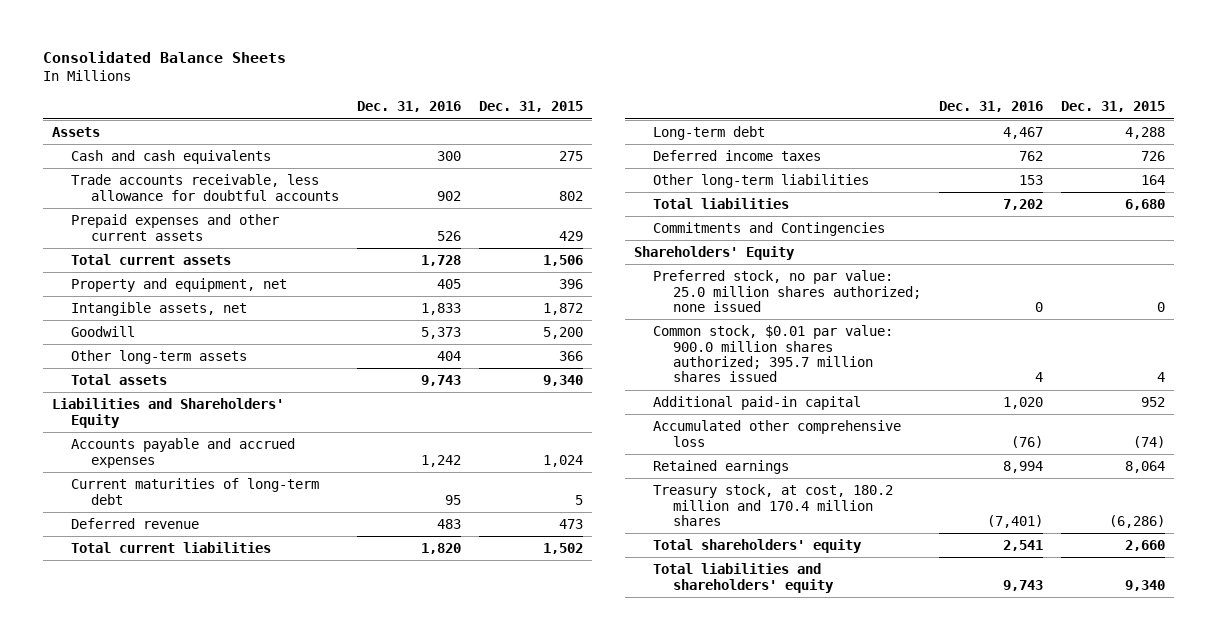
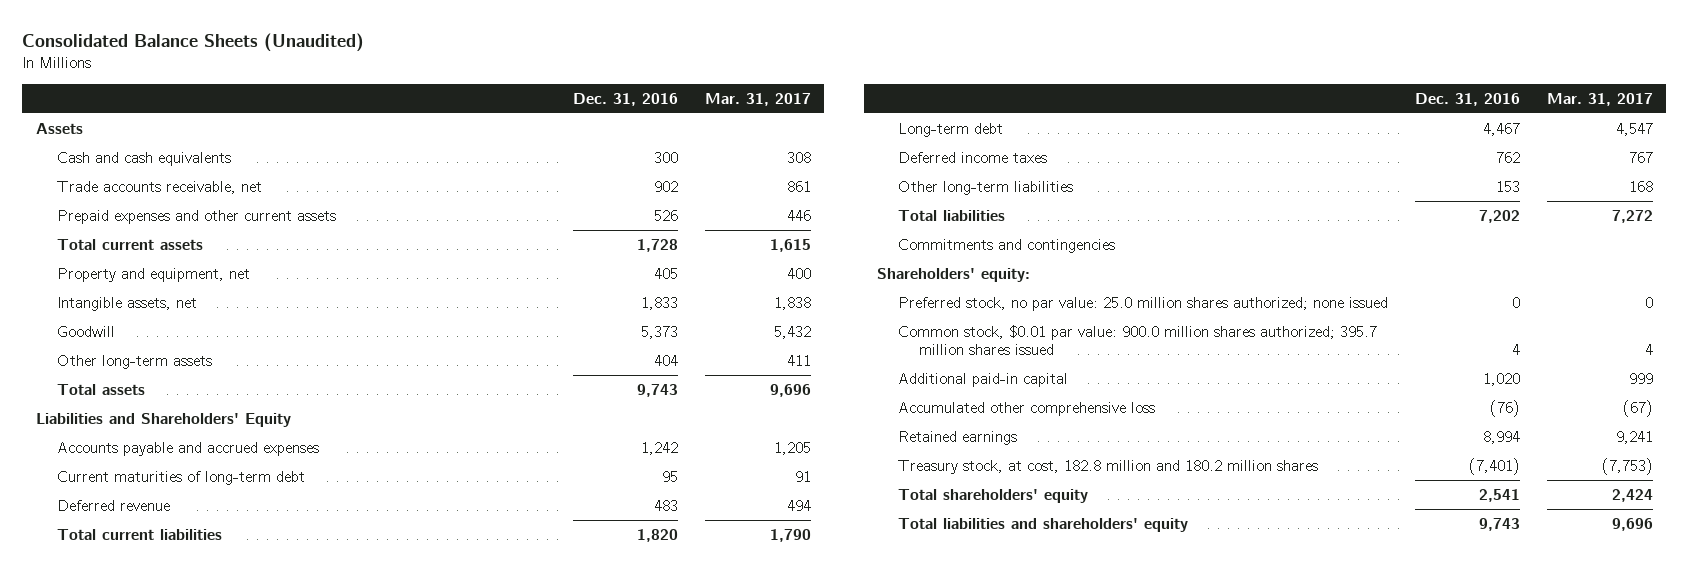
- Consolidated Balance Sheets
+ Consolidated Balance Sheets (Unaudited)
- | Dec. 31, 2016 | Dec. 31, 2015
+ | Dec. 31, 2016 | Mar. 31, 2017
- Trade accounts receivable, less allowance for doubtful accounts | 902 | 802
+ Trade accounts receivable, net | 902 | 861
- Commitments and Contingencies
- Shareholders' Equity
+ Commitments and contingencies
+ Shareholders' equity:
- Treasury stock, at cost, 180.2 million and 170.4 million shares | (7,401) | (6,286)
+ Treasury stock, at cost, 182.8 million and 180.2 million shares | (7,401) | (7,753)

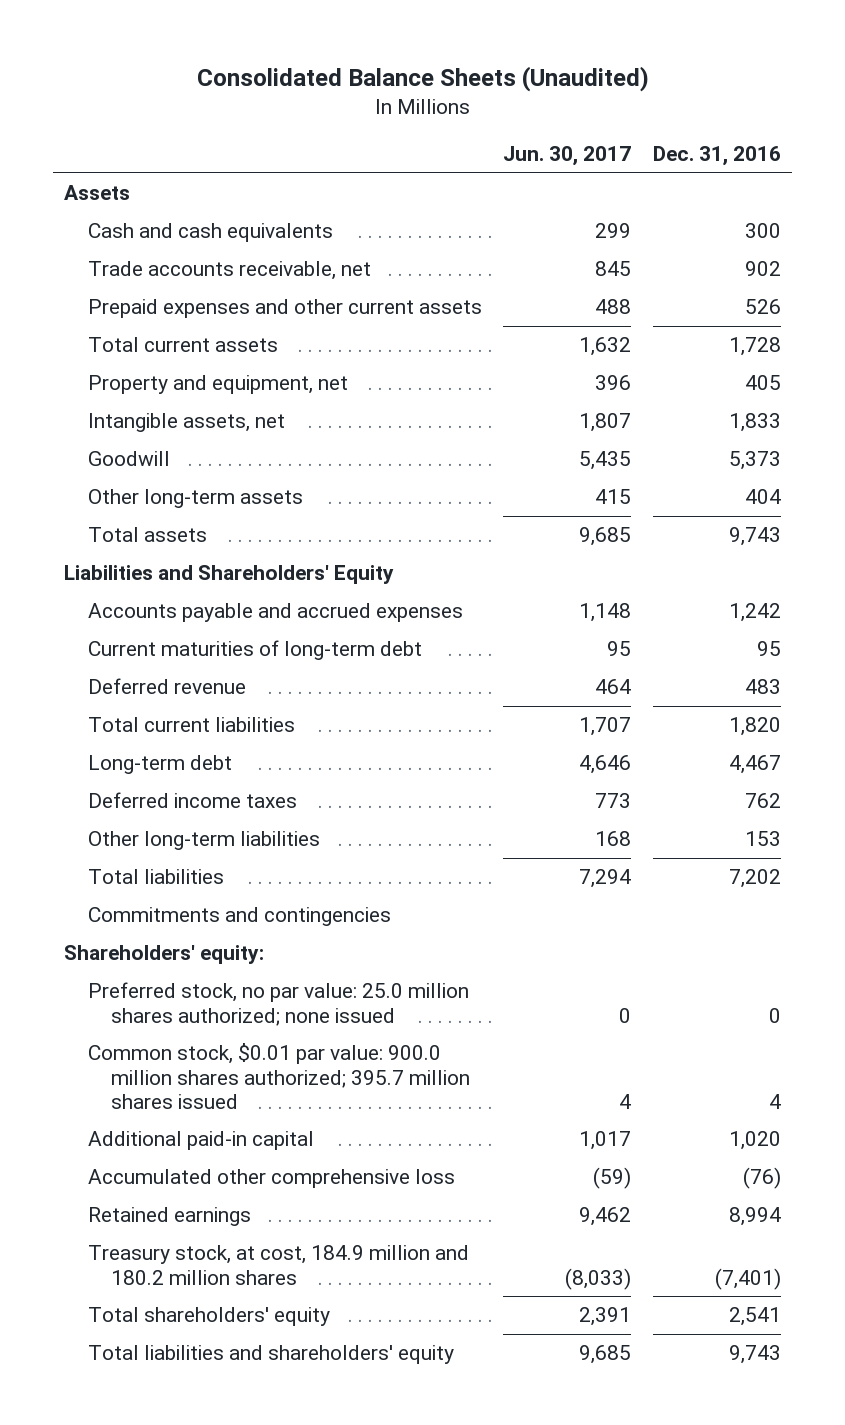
- | Dec. 31, 2016 | Mar. 31, 2017
+ | Jun. 30, 2017 | Dec. 31, 2016
- Treasury stock, at cost, 182.8 million and 180.2 million shares | (7,401) | (7,753)
+ Treasury stock, at cost, 184.9 million and 180.2 million shares | (8,033) | (7,401)

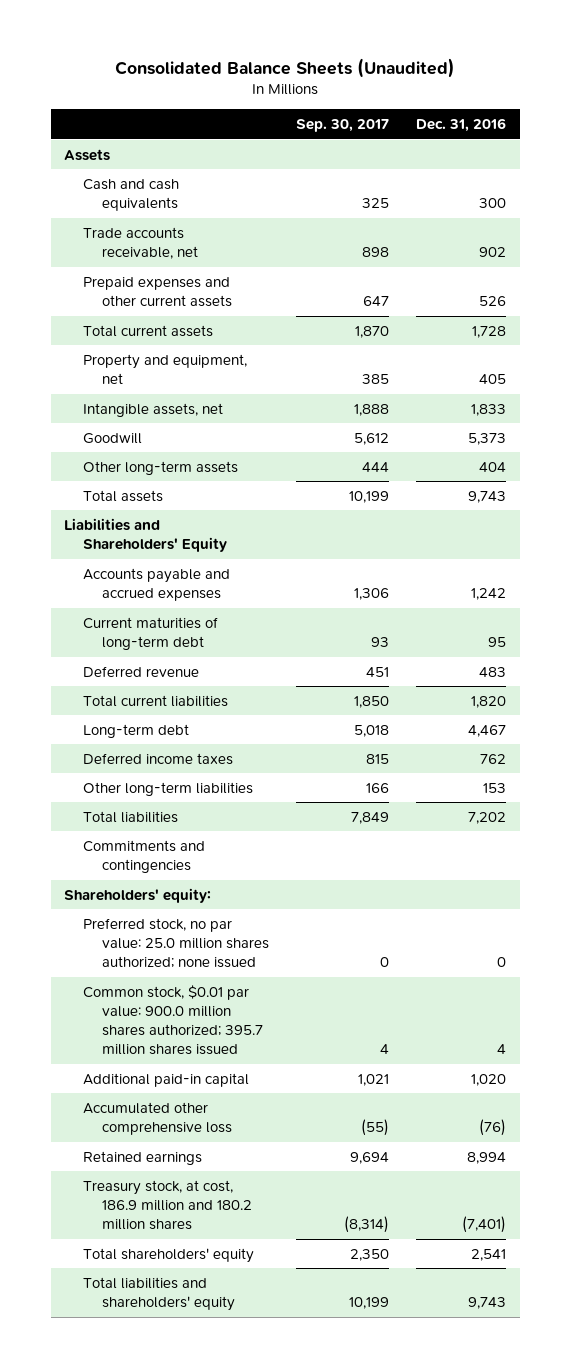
- | Jun. 30, 2017 | Dec. 31, 2016
+ | Sep. 30, 2017 | Dec. 31, 2016
- Treasury stock, at cost, 184.9 million and 180.2 million shares | (8,033) | (7,401)
+ Treasury stock, at cost, 186.9 million and 180.2 million shares | (8,314) | (7,401)

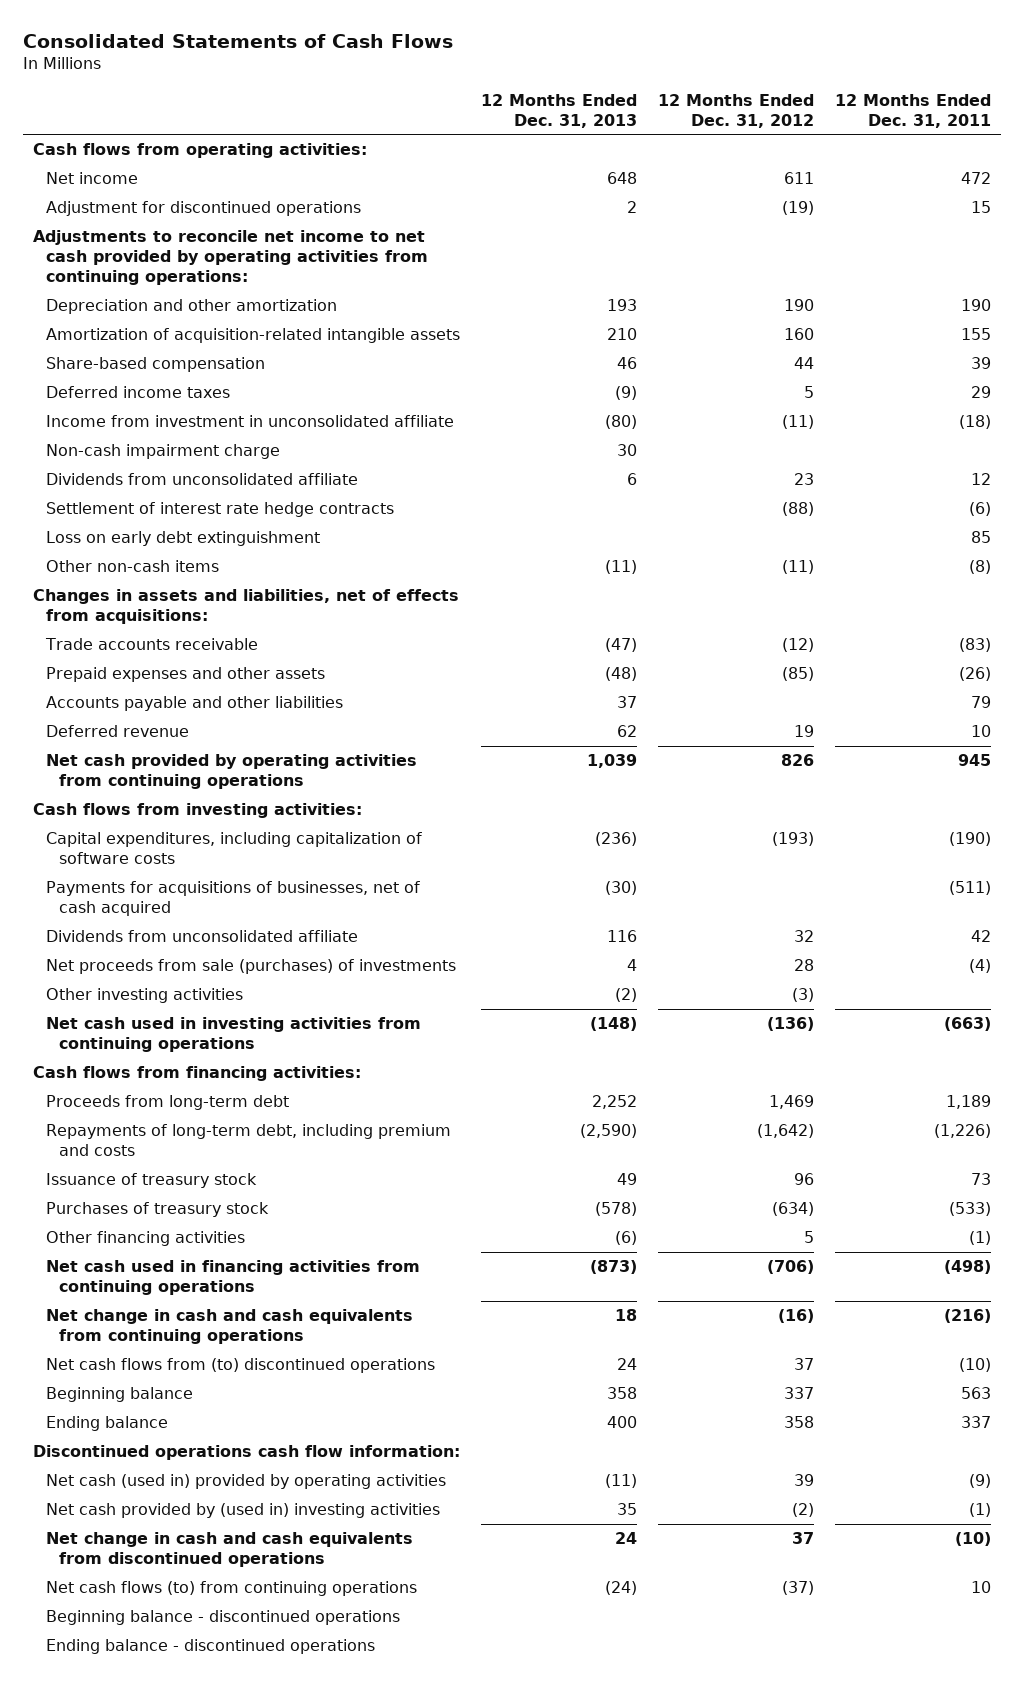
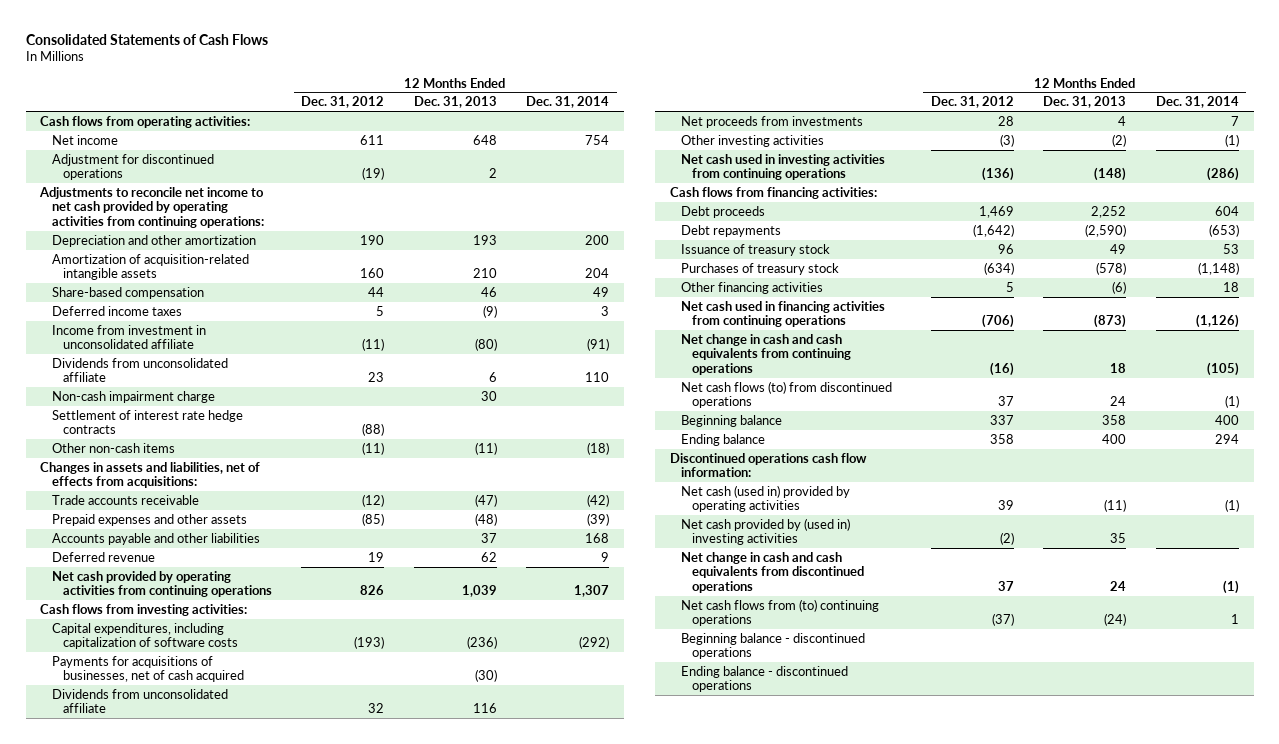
- | 12 Months Ended Dec. 31, 2013 | 12 Months Ended Dec. 31, 2012 | 12 Months Ended Dec. 31, 2011
+ | 12 Months Ended Dec. 31, 2012 | 12 Months Ended Dec. 31, 2013 | 12 Months Ended Dec. 31, 2014
moved down: Non-cash impairment charge | | 30 |
- Loss on early debt extinguishment | | | 85
- Net proceeds from sale (purchases) of investments | 4 | 28 | (4)
+ Net proceeds from investments | 28 | 4 | 7
- Proceeds from long-term debt | 2,252 | 1,469 | 1,189
- Repayments of long-term debt, including premium and costs | (2,590) | (1,642) | (1,226)
+ Debt proceeds | 1,469 | 2,252 | 604
+ Debt repayments | (1,642) | (2,590) | (653)
- Net cash flows from (to) discontinued operations | 24 | 37 | (10)
+ Net cash flows (to) from discontinued operations | 37 | 24 | (1)
- Net cash flows (to) from continuing operations | (24) | (37) | 10
+ Net cash flows from (to) continuing operations | (37) | (24) | 1

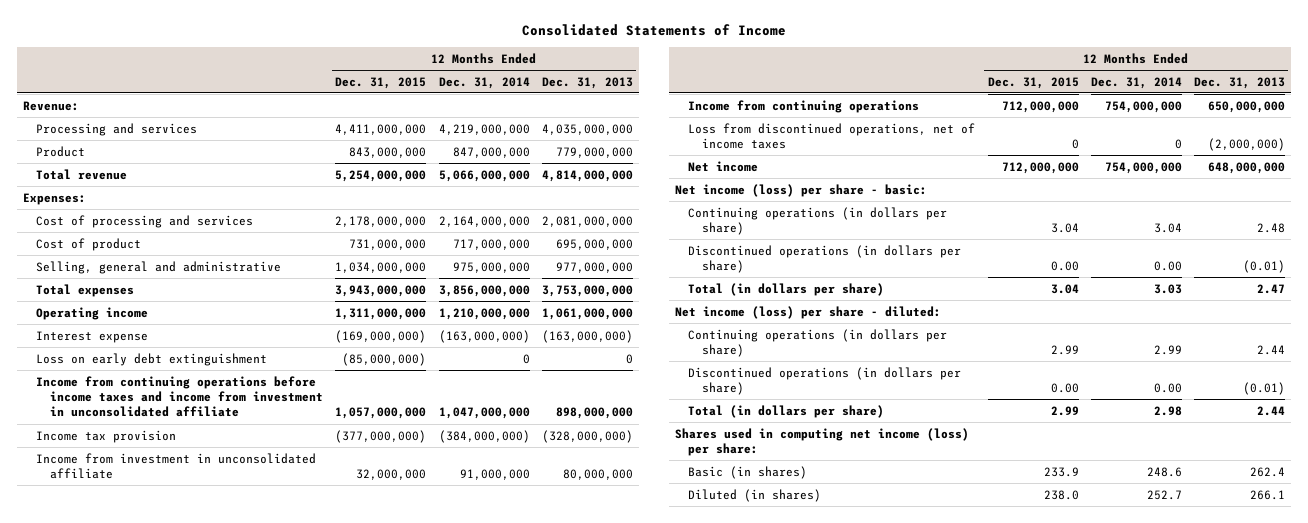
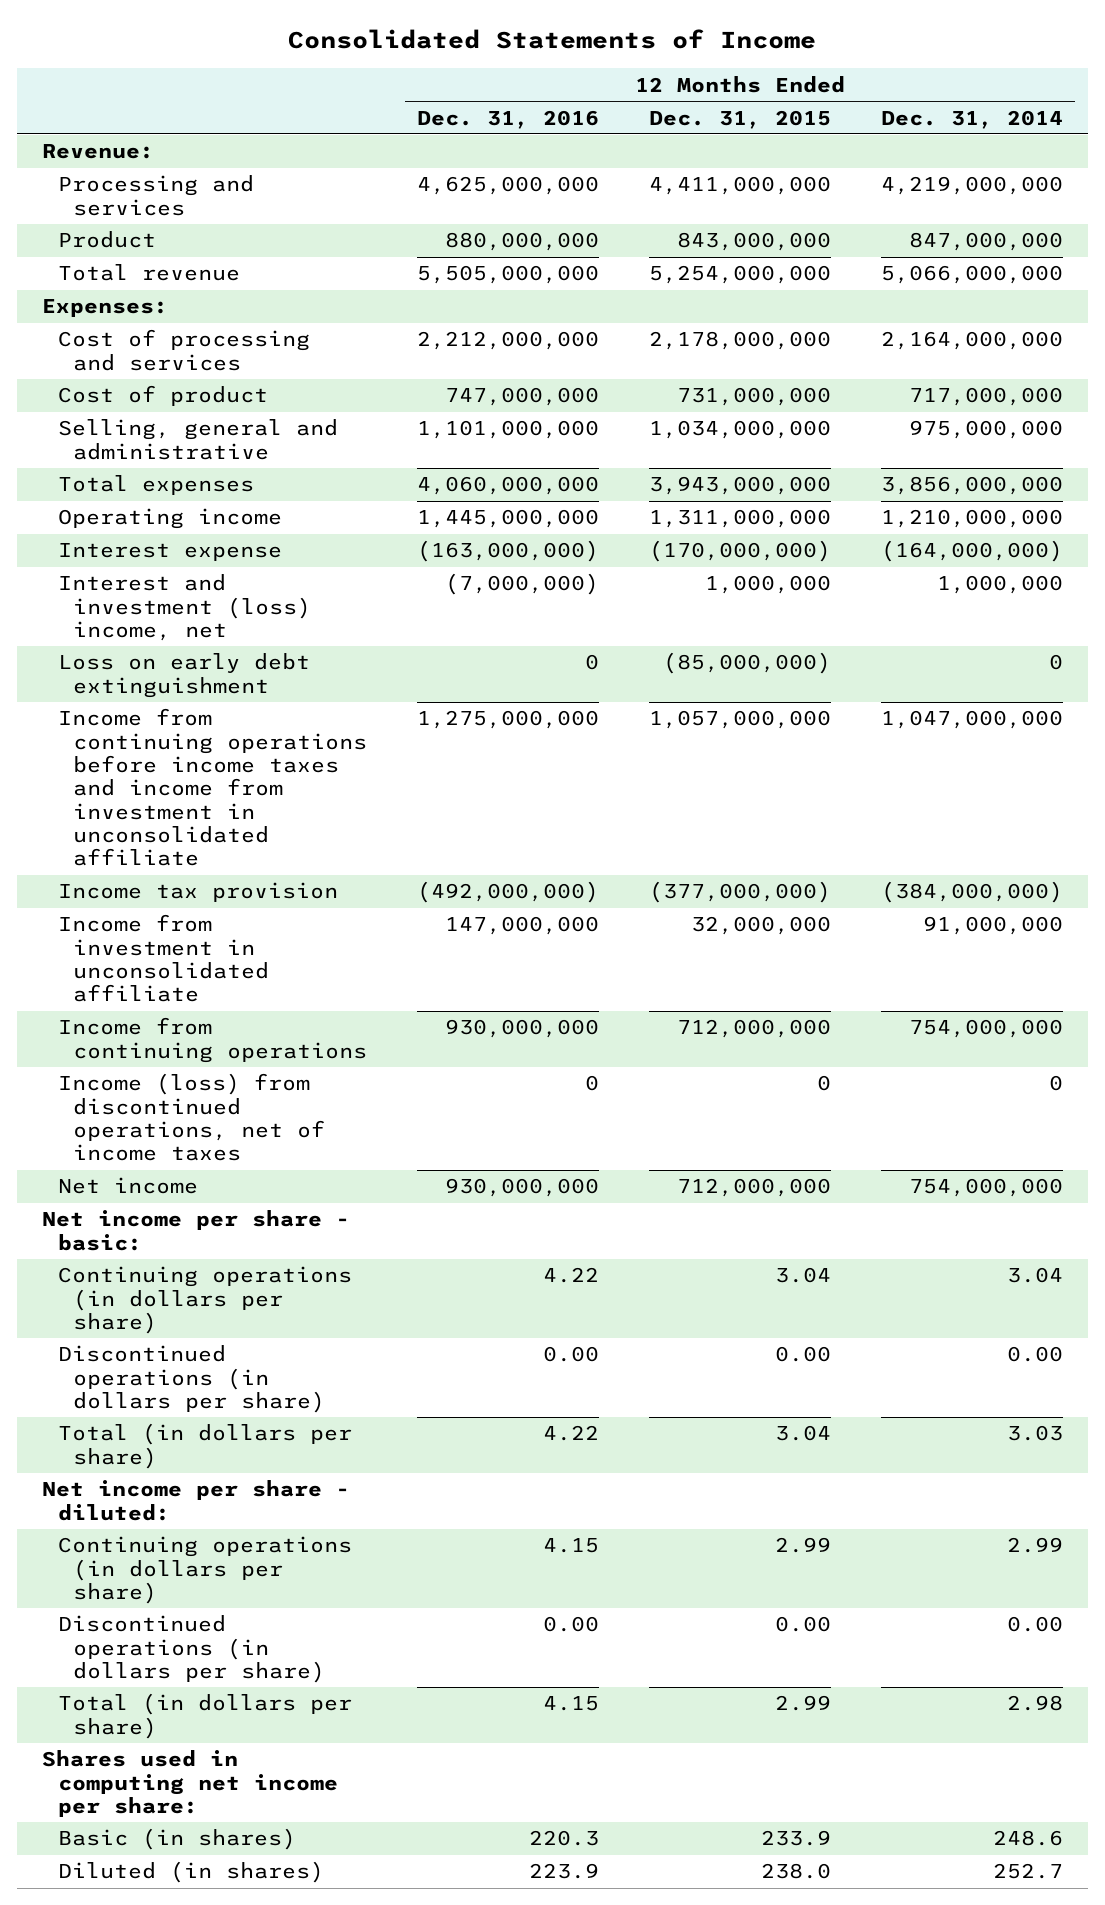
- | 12 Months Ended Dec. 31, 2015 | 12 Months Ended Dec. 31, 2014 | 12 Months Ended Dec. 31, 2013
+ | 12 Months Ended Dec. 31, 2016 | 12 Months Ended Dec. 31, 2015 | 12 Months Ended Dec. 31, 2014
- Interest expense | (169,000,000) | (163,000,000) | (163,000,000)
+ Interest expense | (163,000,000) | (170,000,000) | (164,000,000)
+ Interest and investment (loss) income, net | (7,000,000) | 1,000,000 | 1,000,000
- Loss from discontinued operations, net of income taxes | 0 | 0 | (2,000,000)
+ Income (loss) from discontinued operations, net of income taxes | 0 | 0 | 0
- Net income (loss) per share - basic:
+ Net income per share - basic:
- Net income (loss) per share - diluted:
+ Net income per share - diluted:
- Shares used in computing net income (loss) per share:
+ Shares used in computing net income per share:

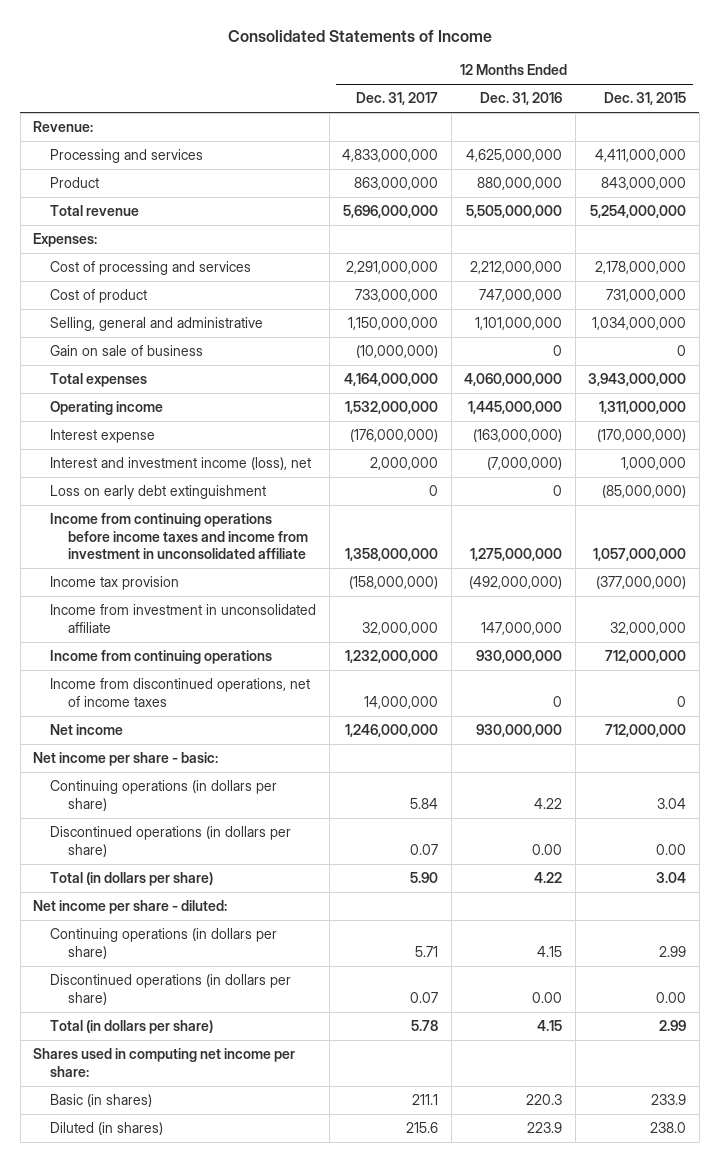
- | 12 Months Ended Dec. 31, 2016 | 12 Months Ended Dec. 31, 2015 | 12 Months Ended Dec. 31, 2014
+ | 12 Months Ended Dec. 31, 2017 | 12 Months Ended Dec. 31, 2016 | 12 Months Ended Dec. 31, 2015
+ Gain on sale of business | (10,000,000) | 0 | 0
- Interest and investment (loss) income, net | (7,000,000) | 1,000,000 | 1,000,000
+ Interest and investment income (loss), net | 2,000,000 | (7,000,000) | 1,000,000
- Income (loss) from discontinued operations, net of income taxes | 0 | 0 | 0
+ Income from discontinued operations, net of income taxes | 14,000,000 | 0 | 0

